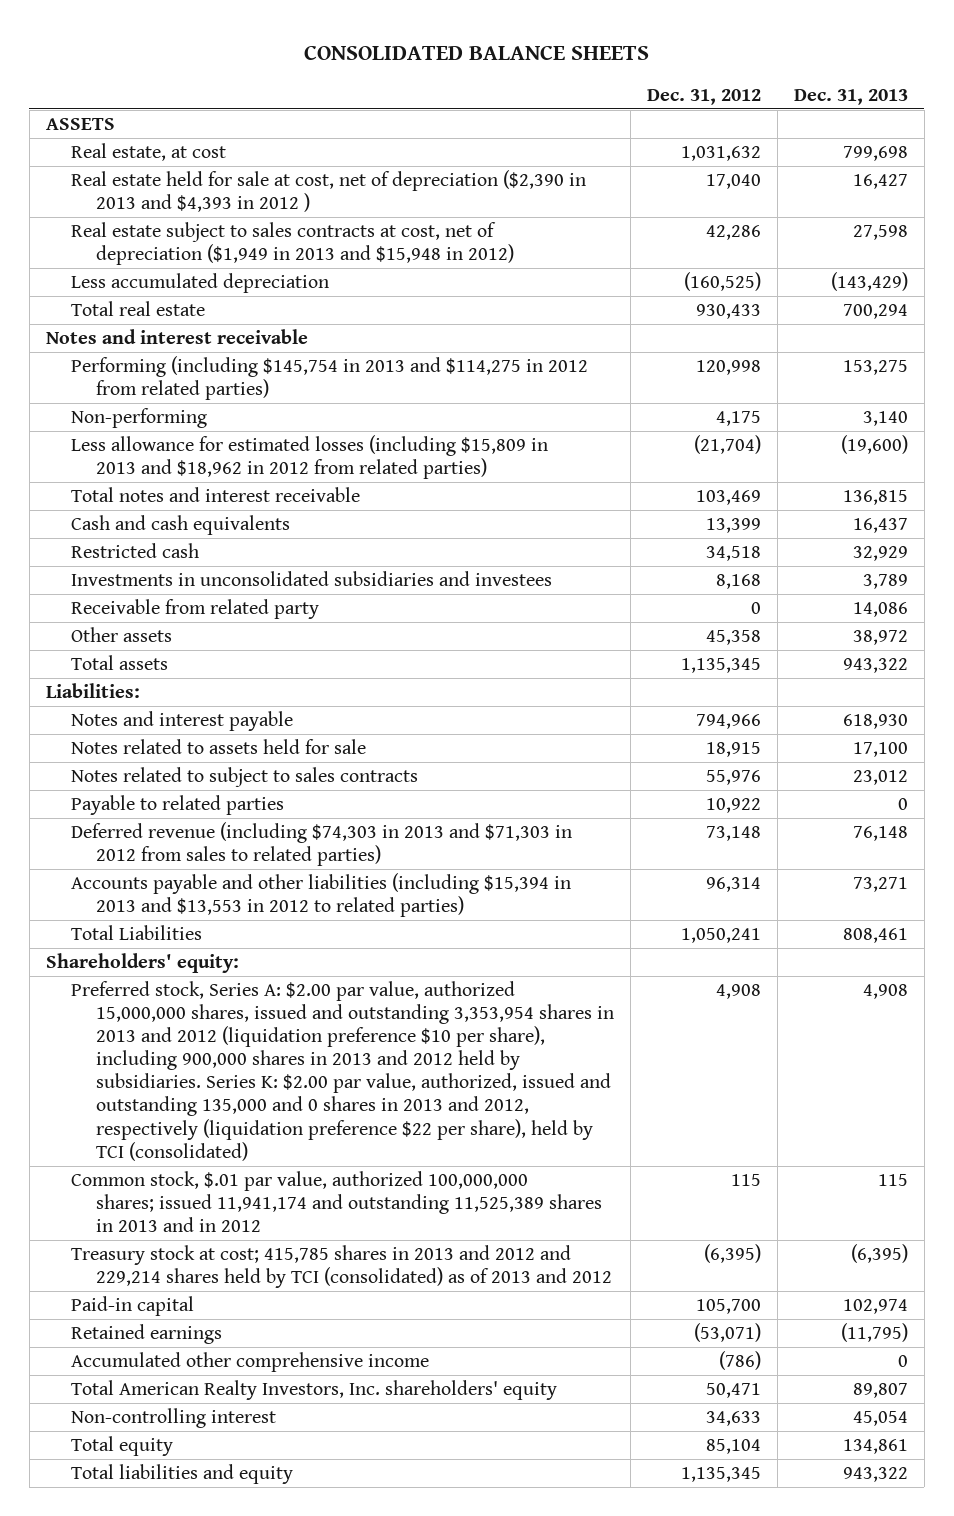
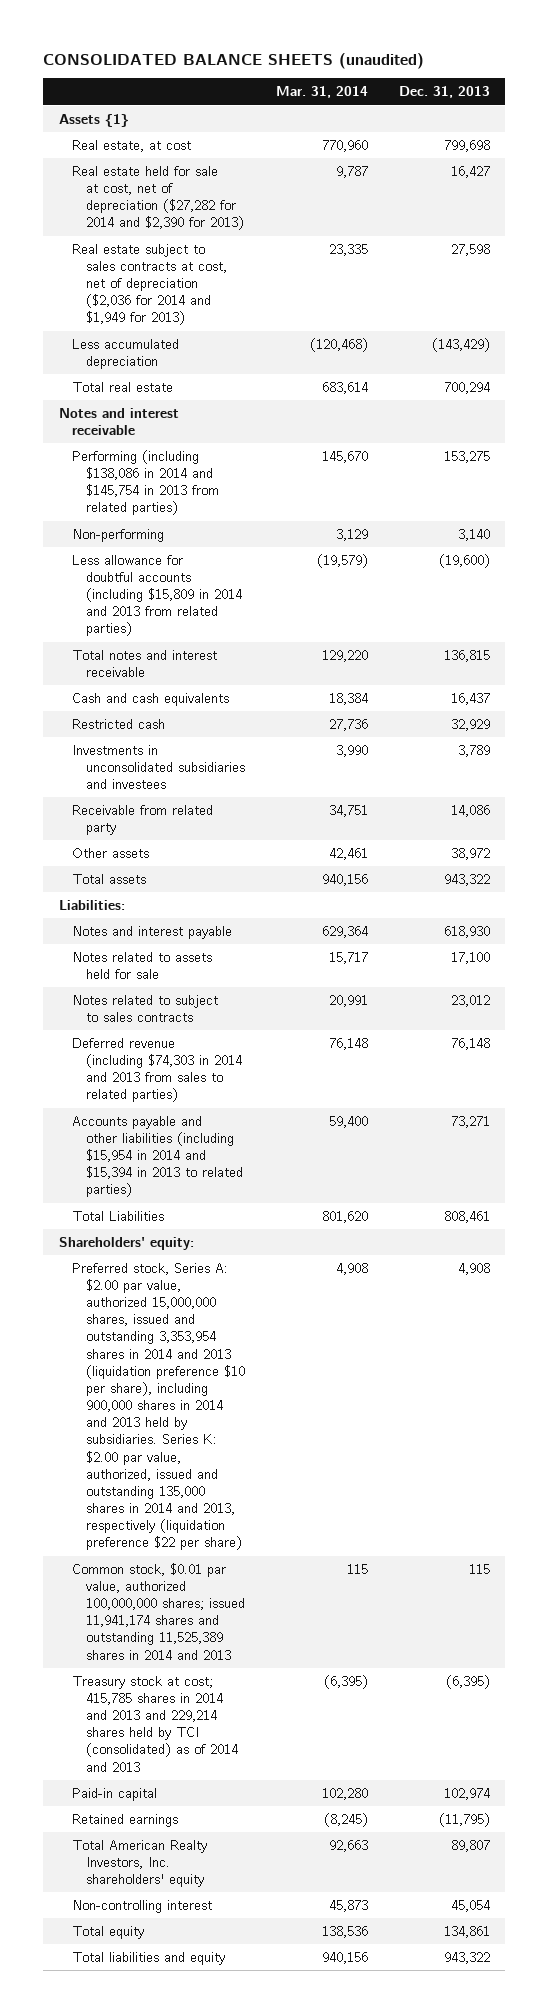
- CONSOLIDATED BALANCE SHEETS
+ CONSOLIDATED BALANCE SHEETS (unaudited)
- | Dec. 31, 2012 | Dec. 31, 2013
+ | Mar. 31, 2014 | Dec. 31, 2013
- ASSETS
+ Assets {1}
- Real estate held for sale at cost, net of depreciation ($2,390 in 2013 and $4,393 in 2012 ) | 17,040 | 16,427
- Real estate subject to sales contracts at cost, net of depreciation ($1,949 in 2013 and $15,948 in 2012) | 42,286 | 27,598
+ Real estate held for sale at cost, net of depreciation ($27,282 for 2014 and $2,390 for 2013) | 9,787 | 16,427
+ Real estate subject to sales contracts at cost, net of depreciation ($2,036 for 2014 and $1,949 for 2013) | 23,335 | 27,598
- Performing (including $145,754 in 2013 and $114,275 in 2012 from related parties) | 120,998 | 153,275
+ Performing (including $138,086 in 2014 and $145,754 in 2013 from related parties) | 145,670 | 153,275
- Less allowance for estimated losses (including $15,809 in 2013 and $18,962 in 2012 from related parties) | (21,704) | (19,600)
+ Less allowance for doubtful accounts (including $15,809 in 2014 and 2013 from related parties) | (19,579) | (19,600)
- Payable to related parties | 10,922 | 0
- Deferred revenue (including $74,303 in 2013 and $71,303 in 2012 from sales to related parties) | 73,148 | 76,148
- Accounts payable and other liabilities (including $15,394 in 2013 and $13,553 in 2012 to related parties) | 96,314 | 73,271
+ Deferred revenue (including $74,303 in 2014 and 2013 from sales to related parties) | 76,148 | 76,148
+ Accounts payable and other liabilities (including $15,954 in 2014 and $15,394 in 2013 to related parties) | 59,400 | 73,271
- Preferred stock, Series A: $2.00 par value, authorized 15,000,000 shares, issued and outstanding 3,353,954 shares in 2013 and 2012 (liquidation preference $10 per share), including 900,000 shares in 2013 and 2012 held by subsidiaries. Series K: $2.00 par value, authorized, issued and outstanding 135,000 and 0 shares in 2013 and 2012, respectively (liquidation preference $22 per share), held by TCI (consolidated) | 4,908 | 4,908
- Common stock, $.01 par value, authorized 100,000,000 shares; issued 11,941,174 and outstanding 11,525,389 shares in 2013 and in 2012 | 115 | 115
- Treasury stock at cost; 415,785 shares in 2013 and 2012 and 229,214 shares held by TCI (consolidated) as of 2013 and 2012 | (6,395) | (6,395)
+ Preferred stock, Series A: $2.00 par value, authorized 15,000,000 shares, issued and outstanding 3,353,954 shares in 2014 and 2013 (liquidation preference $10 per share), including 900,000 shares in 2014 and 2013 held by subsidiaries. Series K: $2.00 par value, authorized, issued and outstanding 135,000 shares in 2014 and 2013, respectively (liquidation preference $22 per share) | 4,908 | 4,908
+ Common stock, $0.01 par value, authorized 100,000,000 shares; issued 11,941,174 shares and outstanding 11,525,389 shares in 2014 and 2013 | 115 | 115
+ Treasury stock at cost; 415,785 shares in 2014 and 2013 and 229,214 shares held by TCI (consolidated) as of 2014 and 2013 | (6,395) | (6,395)
- Accumulated other comprehensive income | (786) | 0

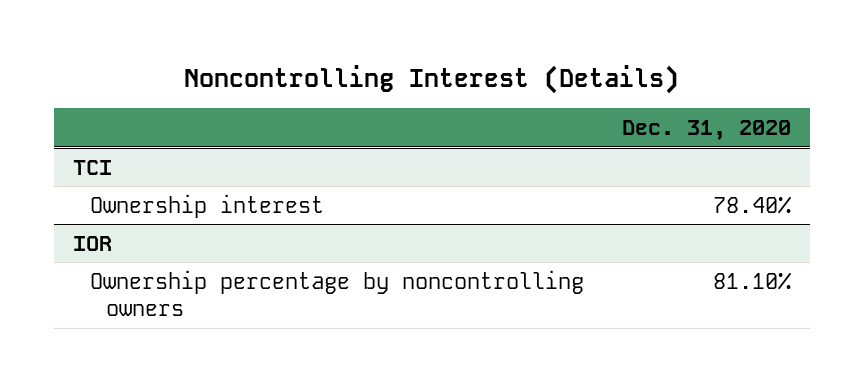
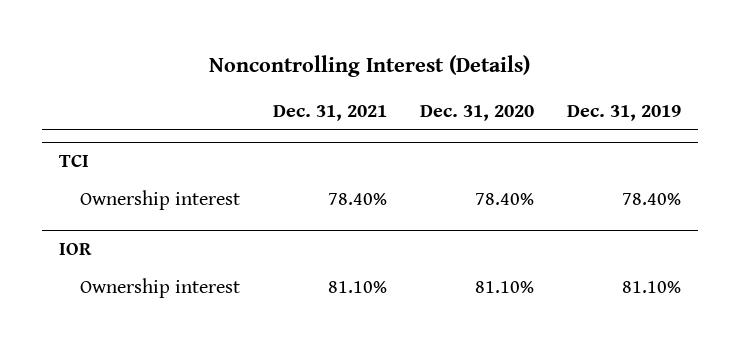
- | Dec. 31, 2020
+ | Dec. 31, 2021 | Dec. 31, 2020 | Dec. 31, 2019
@ IOR
- Ownership percentage by noncontrolling owners | 81.10%
+ Ownership interest | 81.10% | 81.10% | 81.10%

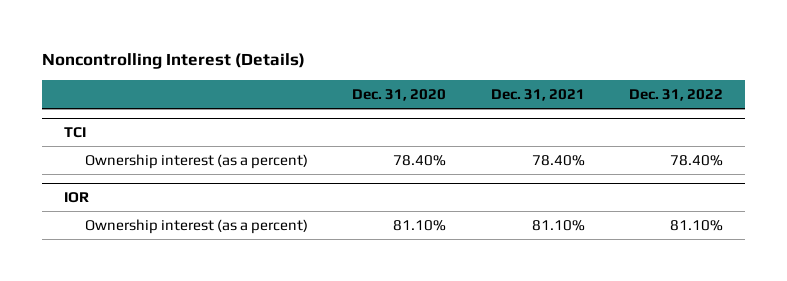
- | Dec. 31, 2021 | Dec. 31, 2020 | Dec. 31, 2019
+ | Dec. 31, 2020 | Dec. 31, 2021 | Dec. 31, 2022
@ TCI
- Ownership interest | 78.40% | 78.40% | 78.40%
+ Ownership interest (as a percent) | 78.40% | 78.40% | 78.40%
@ IOR
- Ownership interest | 81.10% | 81.10% | 81.10%
+ Ownership interest (as a percent) | 81.10% | 81.10% | 81.10%

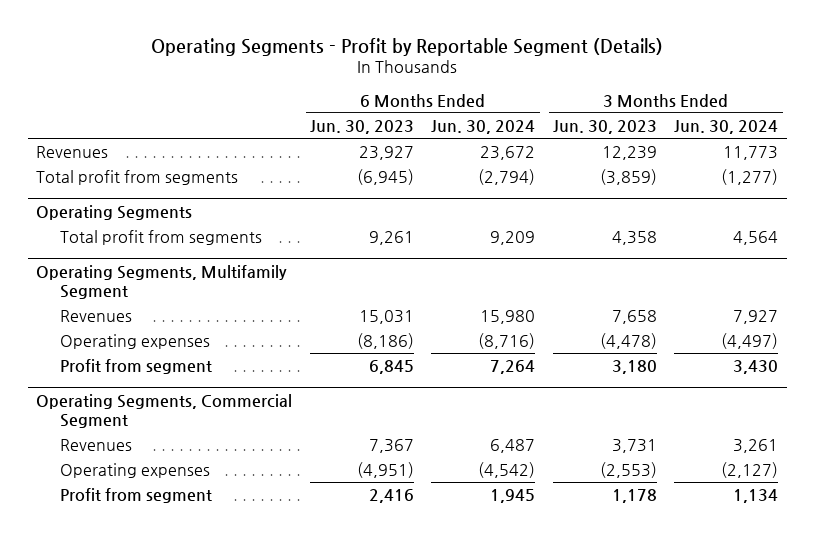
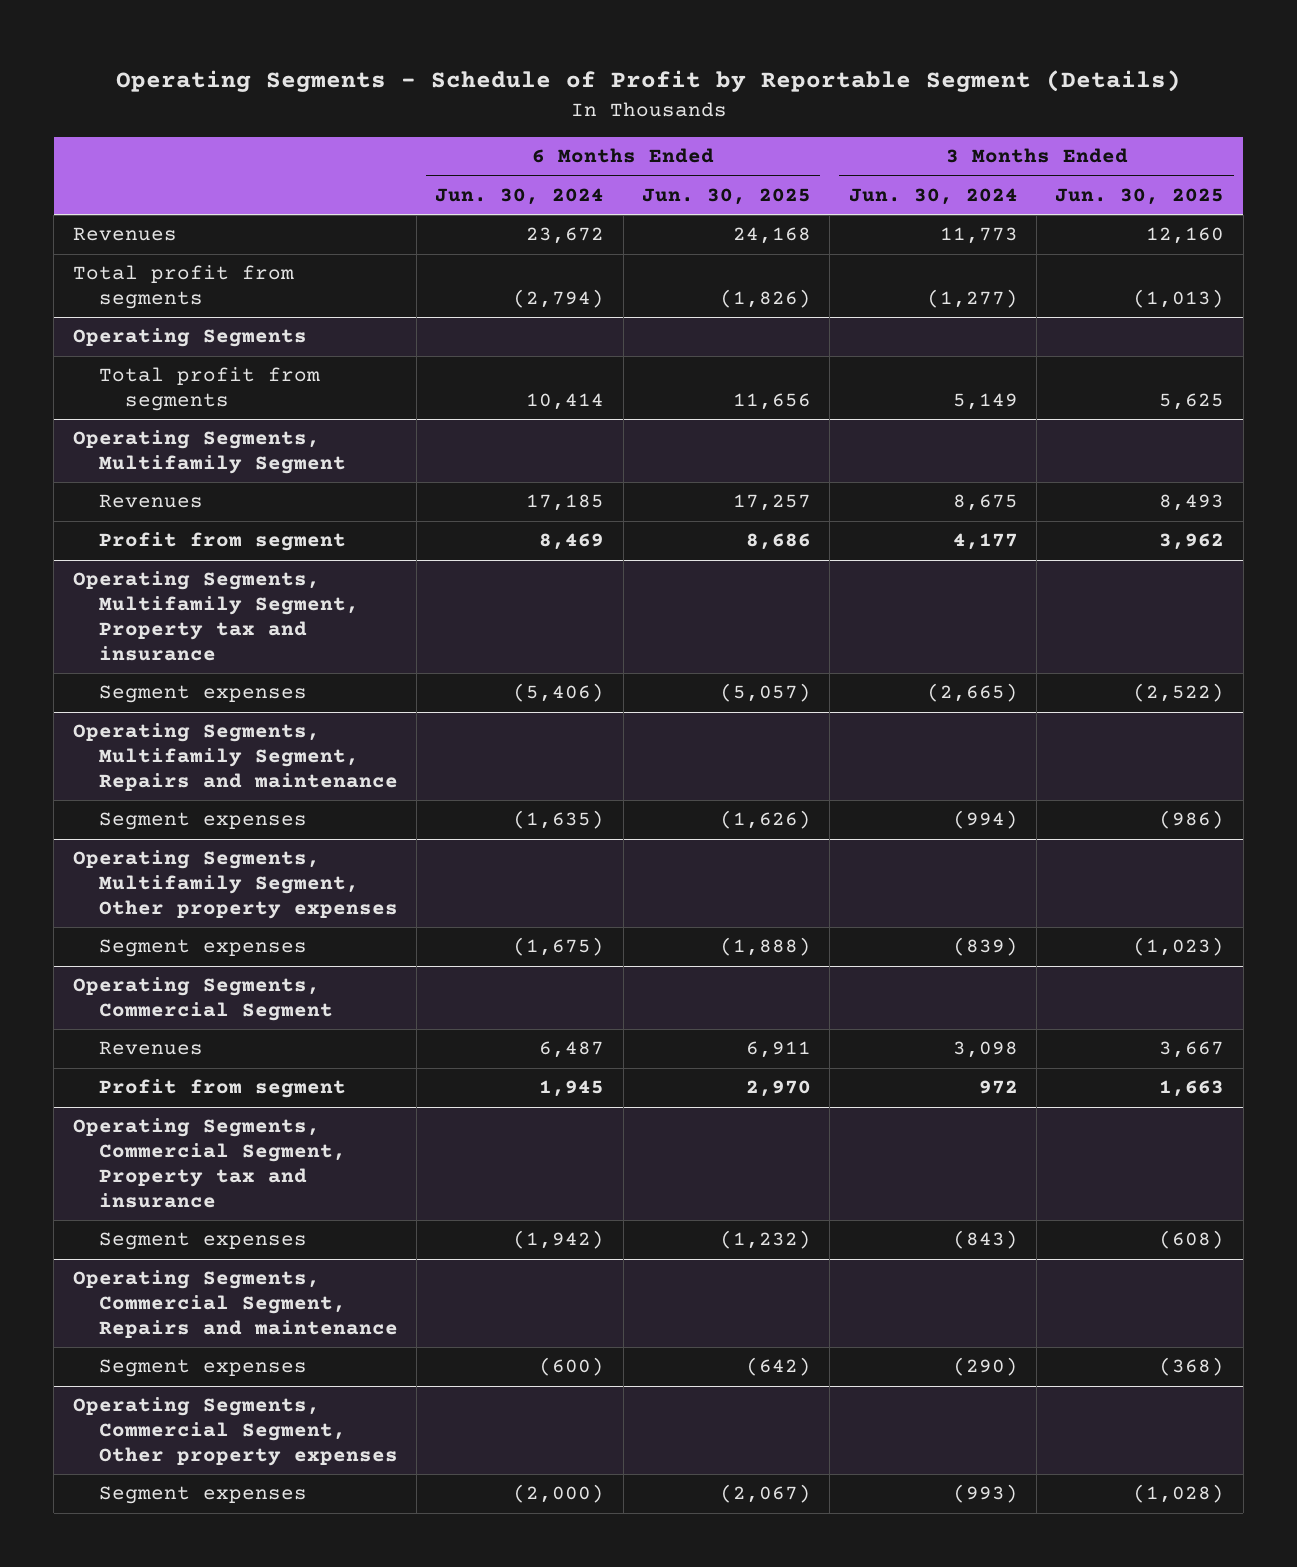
- Operating Segments - Profit by Reportable Segment (Details)
+ Operating Segments - Schedule of Profit by Reportable Segment (Details)
- | 6 Months Ended Jun. 30, 2023 | 6 Months Ended Jun. 30, 2024 | 3 Months Ended Jun. 30, 2023 | 3 Months Ended Jun. 30, 2024
+ | 6 Months Ended Jun. 30, 2024 | 6 Months Ended Jun. 30, 2025 | 3 Months Ended Jun. 30, 2024 | 3 Months Ended Jun. 30, 2025
@ Operating Segments
- Total profit from segments | 9,261 | 9,209 | 4,358 | 4,564
+ Total profit from segments | 10,414 | 11,656 | 5,149 | 5,625
@ Operating Segments, Multifamily Segment
- Revenues | 15,031 | 15,980 | 7,658 | 7,927
- Operating expenses | (8,186) | (8,716) | (4,478) | (4,497)
- Profit from segment | 6,845 | 7,264 | 3,180 | 3,430
+ Revenues | 17,185 | 17,257 | 8,675 | 8,493
+ Profit from segment | 8,469 | 8,686 | 4,177 | 3,962
+ Operating Segments, Multifamily Segment, Property tax and insurance
+ Segment expenses | (5,406) | (5,057) | (2,665) | (2,522)
+ Operating Segments, Multifamily Segment, Repairs and maintenance
+ Segment expenses | (1,635) | (1,626) | (994) | (986)
+ Operating Segments, Multifamily Segment, Other property expenses
+ Segment expenses | (1,675) | (1,888) | (839) | (1,023)
@ Operating Segments, Commercial Segment
- Revenues | 7,367 | 6,487 | 3,731 | 3,261
- Operating expenses | (4,951) | (4,542) | (2,553) | (2,127)
- Profit from segment | 2,416 | 1,945 | 1,178 | 1,134
+ Revenues | 6,487 | 6,911 | 3,098 | 3,667
+ Profit from segment | 1,945 | 2,970 | 972 | 1,663
+ Operating Segments, Commercial Segment, Property tax and insurance
+ Segment expenses | (1,942) | (1,232) | (843) | (608)
+ Operating Segments, Commercial Segment, Repairs and maintenance
+ Segment expenses | (600) | (642) | (290) | (368)
+ Operating Segments, Commercial Segment, Other property expenses
+ Segment expenses | (2,000) | (2,067) | (993) | (1,028)

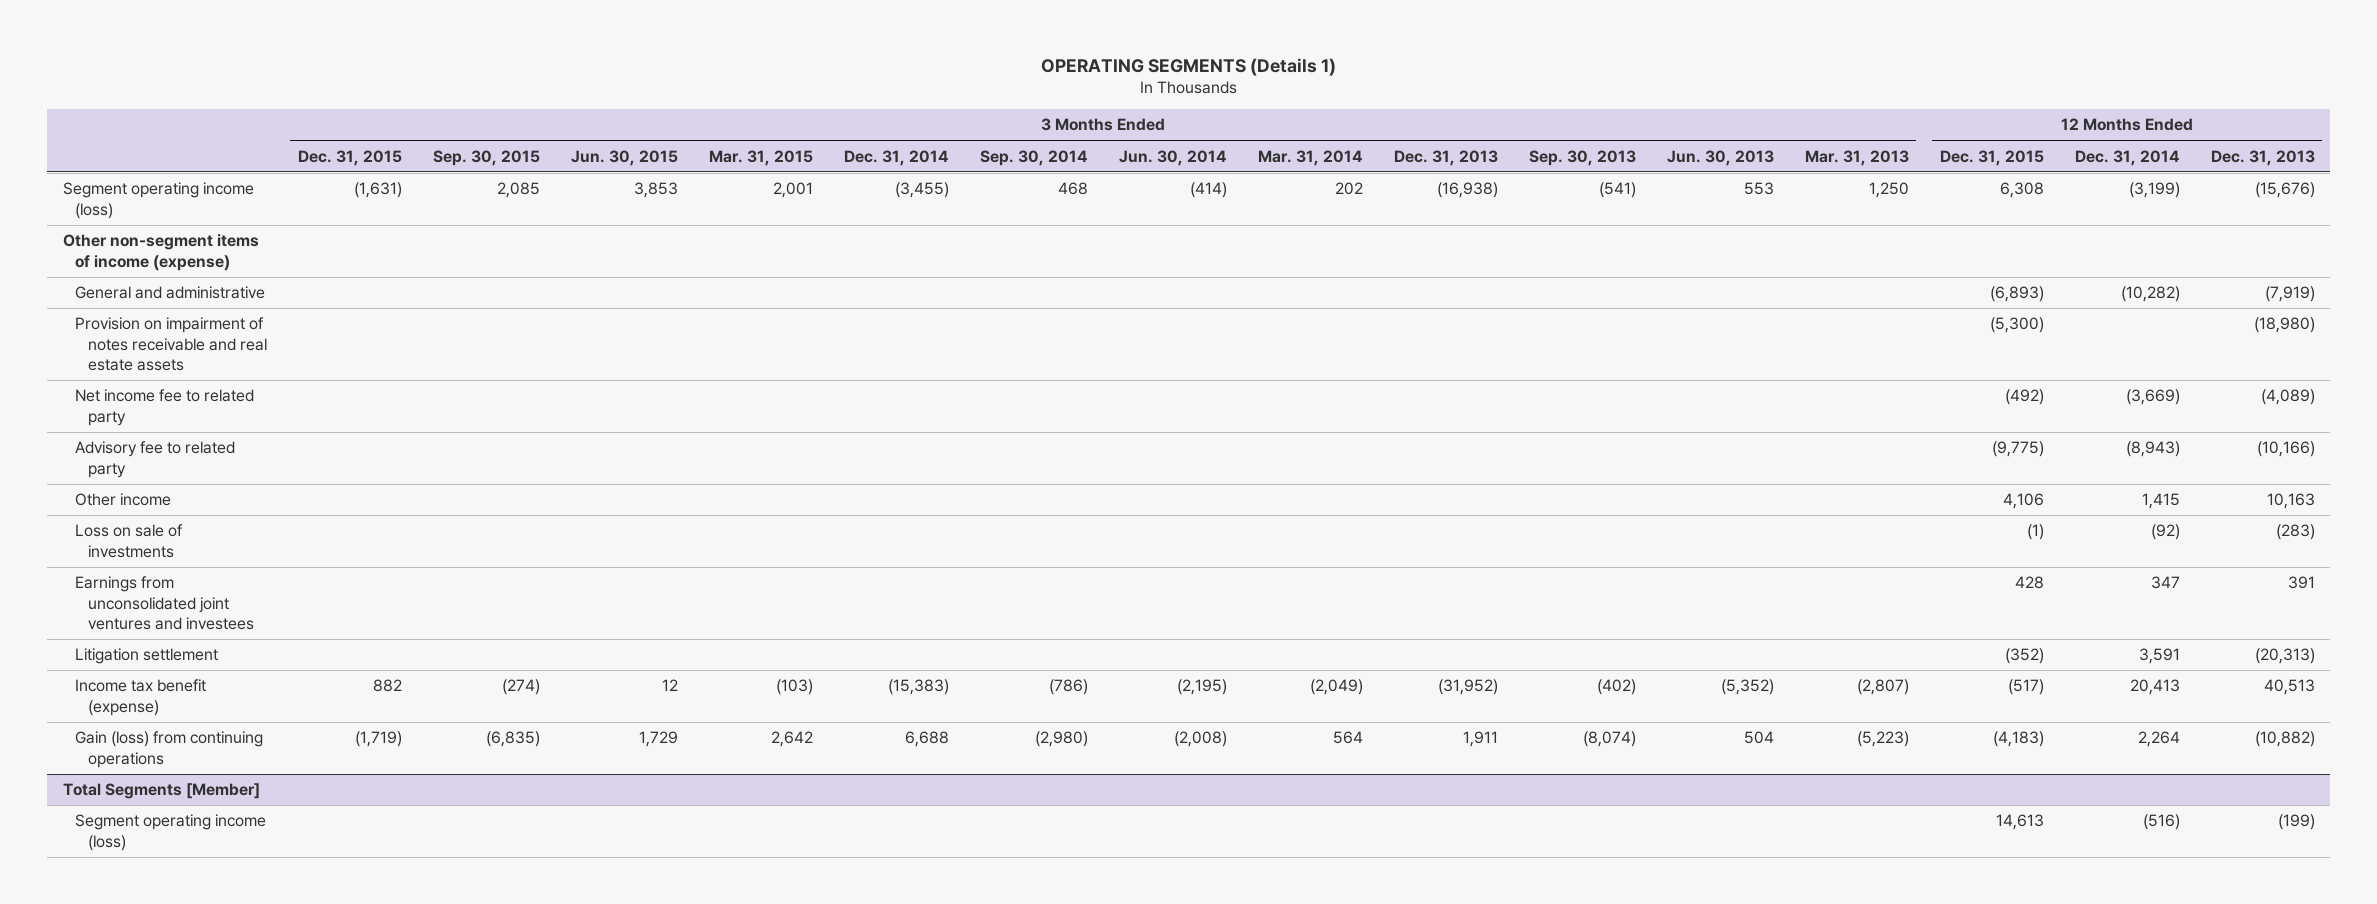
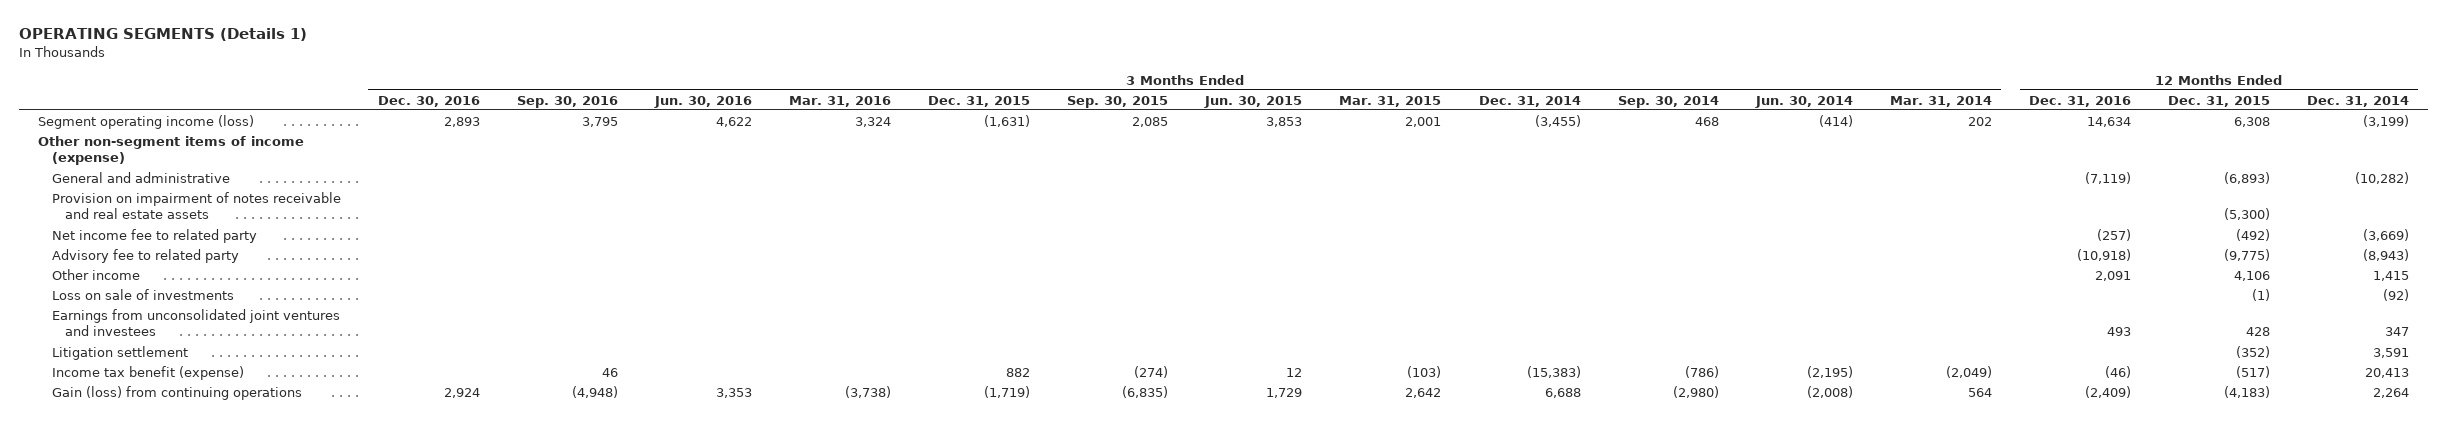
- | 3 Months Ended Dec. 31, 2015 | 3 Months Ended Sep. 30, 2015 | 3 Months Ended Jun. 30, 2015 | 3 Months Ended Mar. 31, 2015 | 3 Months Ended Dec. 31, 2014 | 3 Months Ended Sep. 30, 2014 | 3 Months Ended Jun. 30, 2014 | 3 Months Ended Mar. 31, 2014 | 3 Months Ended Dec. 31, 2013 | 3 Months Ended Sep. 30, 2013 | 3 Months Ended Jun. 30, 2013 | 3 Months Ended Mar. 31, 2013 | 12 Months Ended Dec. 31, 2015 | 12 Months Ended Dec. 31, 2014 | 12 Months Ended Dec. 31, 2013
+ | 3 Months Ended Dec. 30, 2016 | 3 Months Ended Sep. 30, 2016 | 3 Months Ended Jun. 30, 2016 | 3 Months Ended Mar. 31, 2016 | 3 Months Ended Dec. 31, 2015 | 3 Months Ended Sep. 30, 2015 | 3 Months Ended Jun. 30, 2015 | 3 Months Ended Mar. 31, 2015 | 3 Months Ended Dec. 31, 2014 | 3 Months Ended Sep. 30, 2014 | 3 Months Ended Jun. 30, 2014 | 3 Months Ended Mar. 31, 2014 | 12 Months Ended Dec. 31, 2016 | 12 Months Ended Dec. 31, 2015 | 12 Months Ended Dec. 31, 2014
- Total Segments [Member]
- Segment operating income (loss) | | | | | | | | | | | | | 14,613 | (516) | (199)

